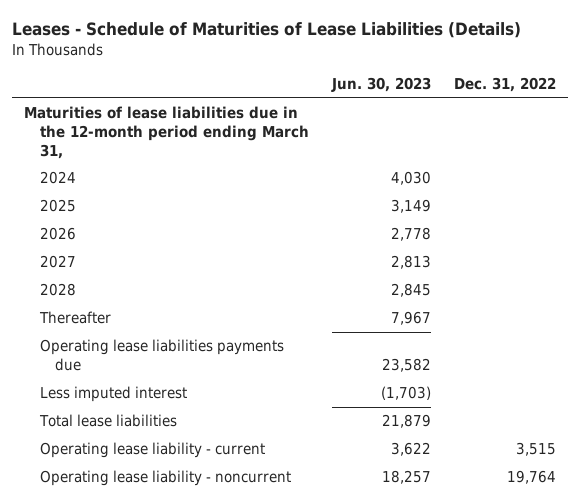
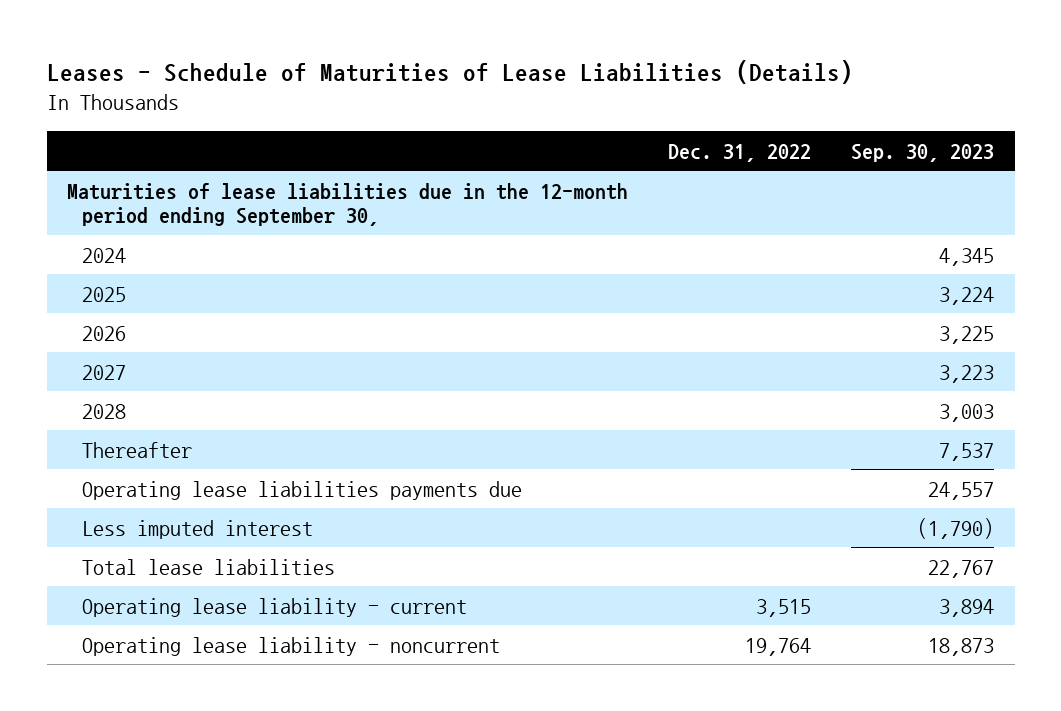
- | Jun. 30, 2023 | Dec. 31, 2022
+ | Dec. 31, 2022 | Sep. 30, 2023
- Maturities of lease liabilities due in the 12-month period ending March 31,
+ Maturities of lease liabilities due in the 12-month period ending September 30,

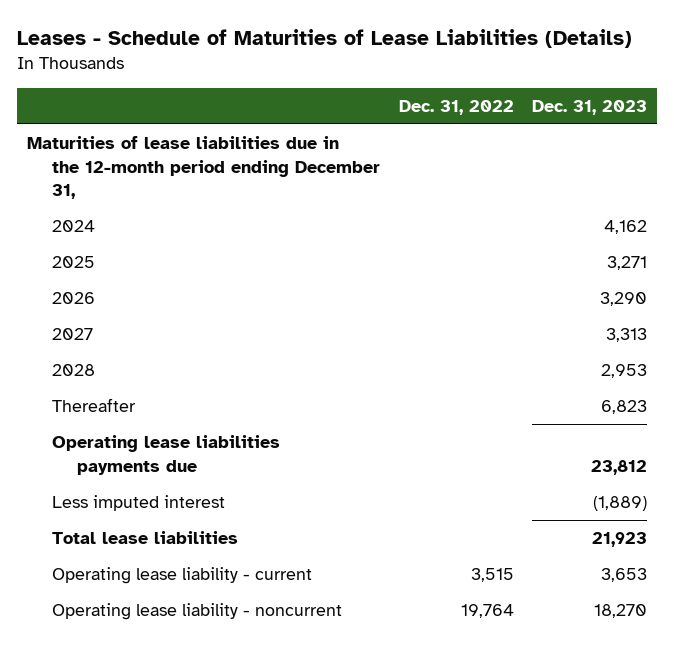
- | Dec. 31, 2022 | Sep. 30, 2023
+ | Dec. 31, 2022 | Dec. 31, 2023
- Maturities of lease liabilities due in the 12-month period ending September 30,
+ Maturities of lease liabilities due in the 12-month period ending December 31,

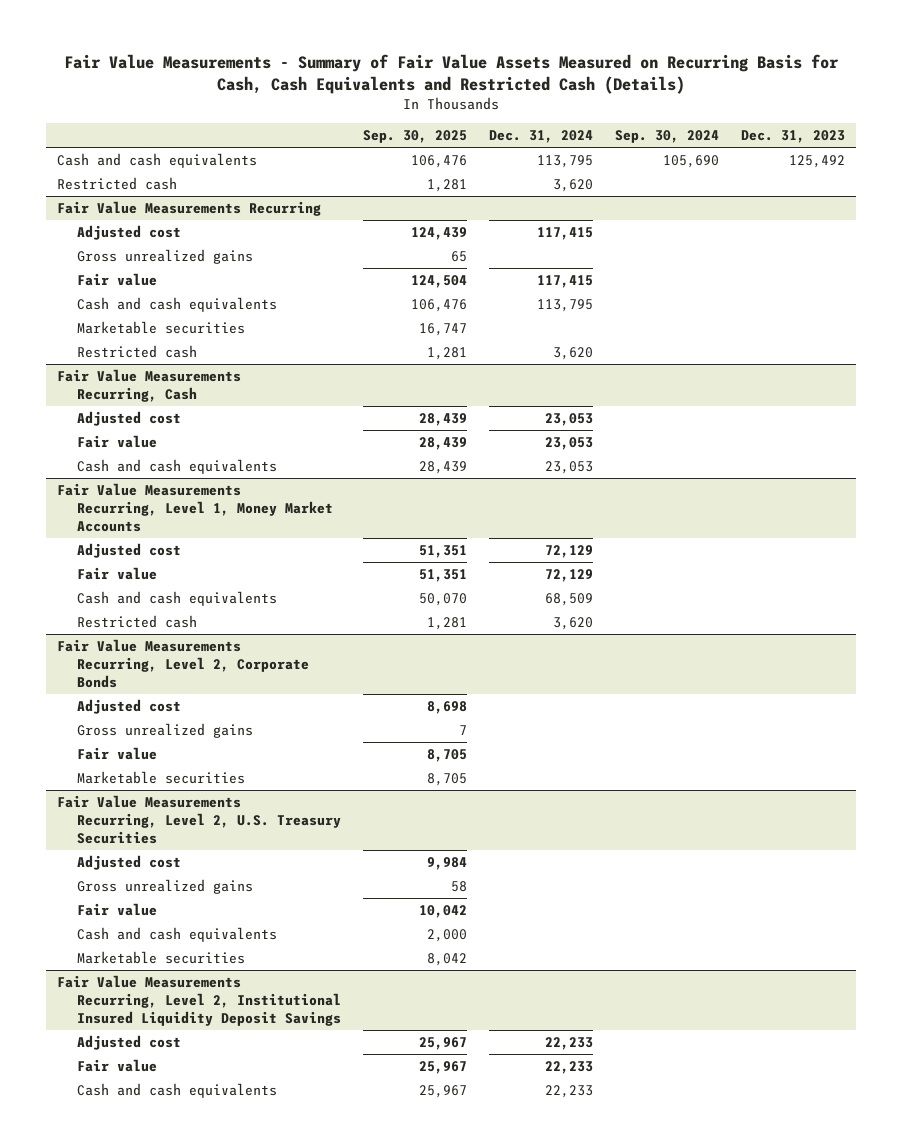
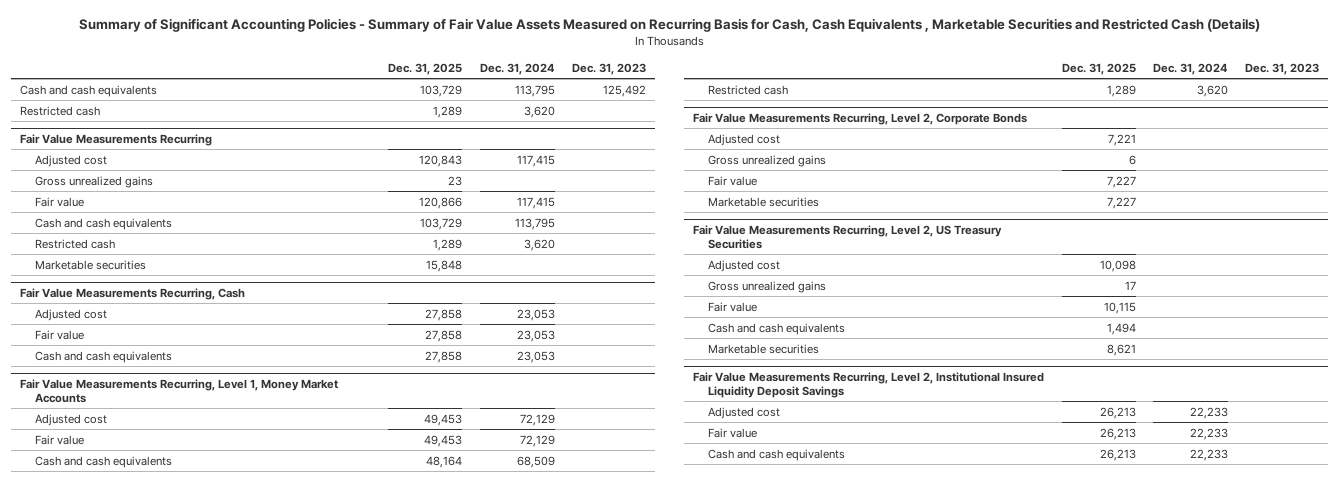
- Fair Value Measurements - Summary of Fair Value Assets Measured on Recurring Basis for Cash, Cash Equivalents and Restricted Cash (Details)
+ Summary of Significant Accounting Policies - Summary of Fair Value Assets Measured on Recurring Basis for Cash, Cash Equivalents , Marketable Securities and Restricted Cash (Details)
- | Sep. 30, 2025 | Dec. 31, 2024 | Sep. 30, 2024 | Dec. 31, 2023
+ | Dec. 31, 2025 | Dec. 31, 2024 | Dec. 31, 2023
@ Fair Value Measurements Recurring
moved down: Marketable securities | 15,848 | |
- Fair Value Measurements Recurring, Level 2, U.S. Treasury Securities
+ Fair Value Measurements Recurring, Level 2, US Treasury Securities

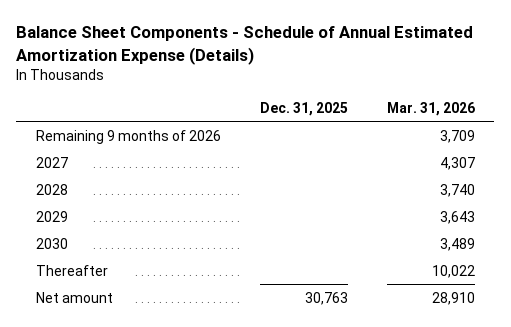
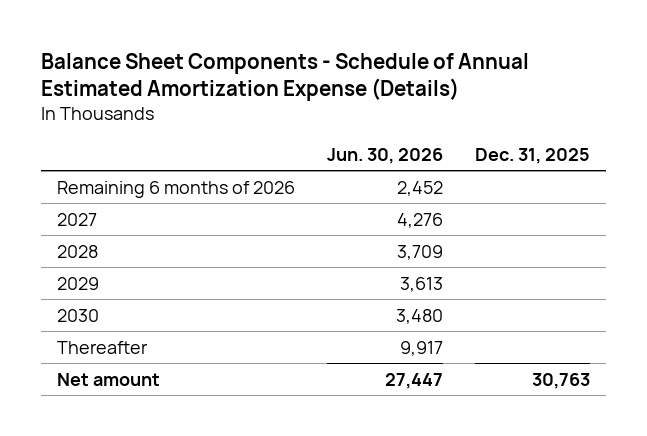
- | Dec. 31, 2025 | Mar. 31, 2026
+ | Jun. 30, 2026 | Dec. 31, 2025
- Remaining 9 months of 2026 | | 3,709
+ Remaining 6 months of 2026 | 2,452 |

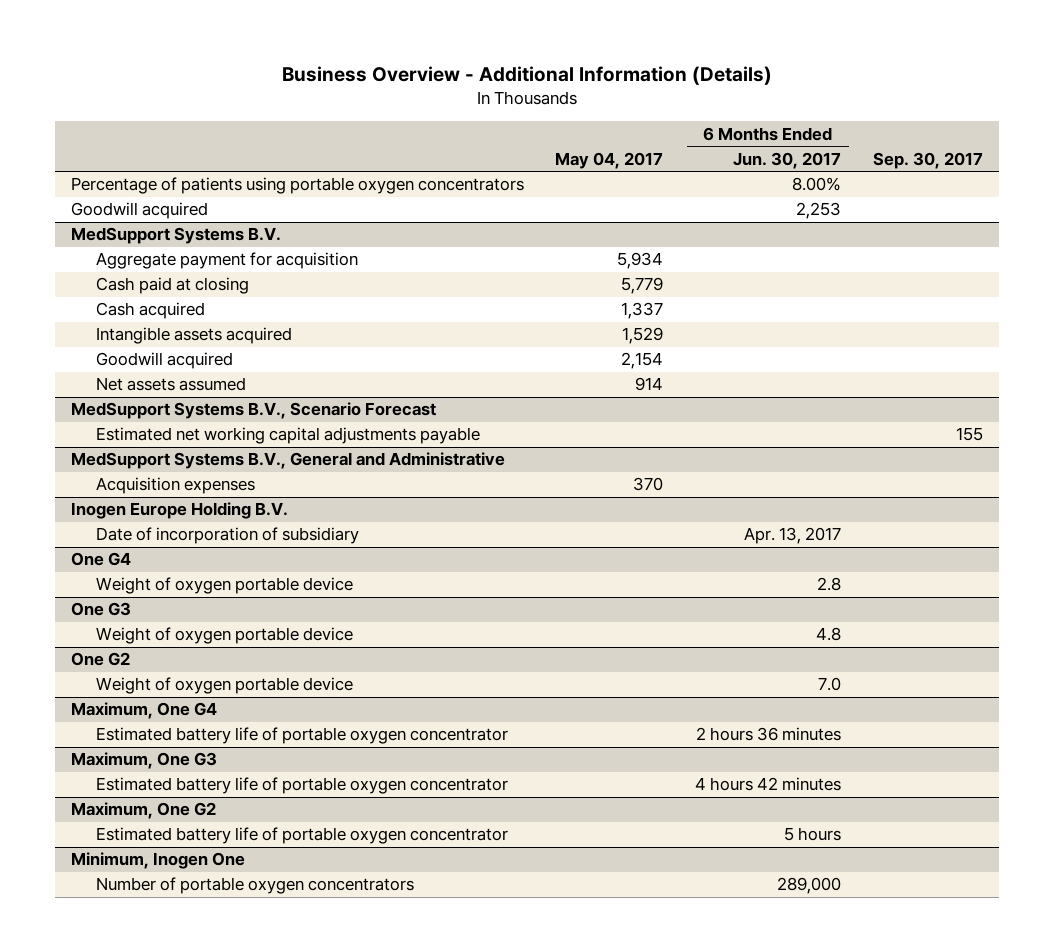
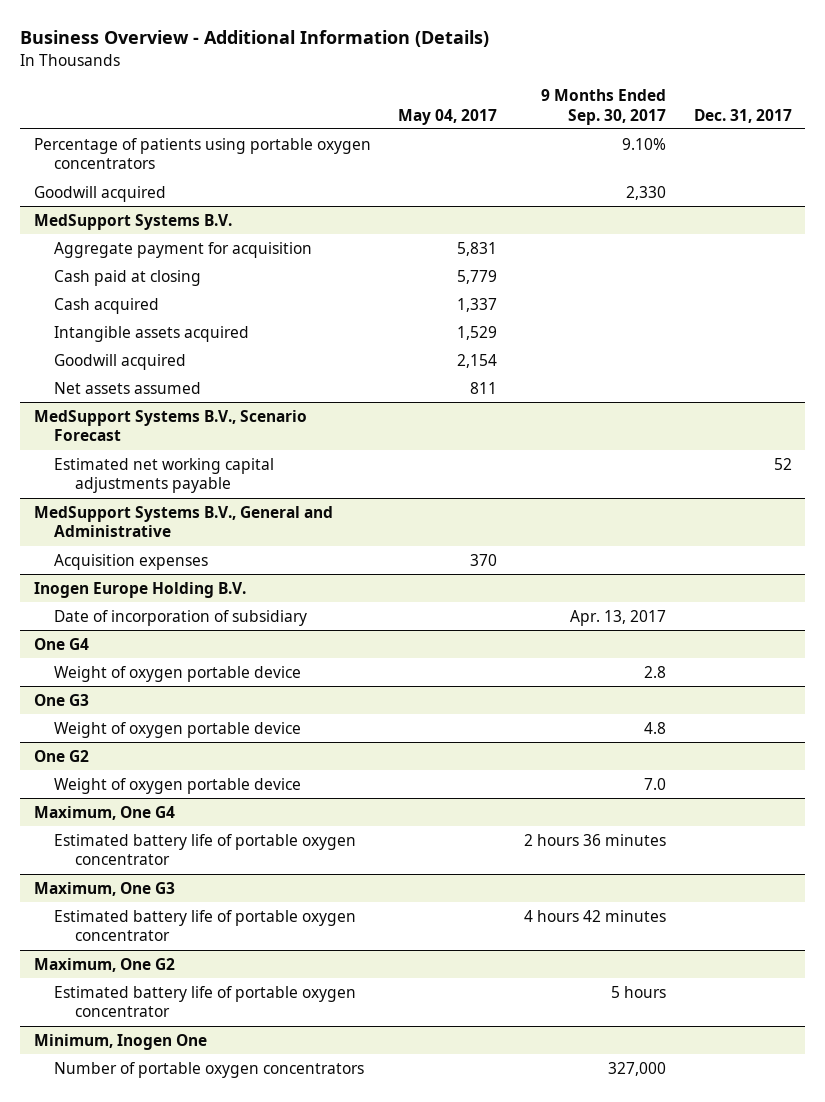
- | May 04, 2017 | 6 Months Ended Jun. 30, 2017 | Sep. 30, 2017
+ | May 04, 2017 | 9 Months Ended Sep. 30, 2017 | Dec. 31, 2017
@ MedSupport Systems B.V.
- Aggregate payment for acquisition | 5,934 | |
+ Aggregate payment for acquisition | 5,831 | |
- Net assets assumed | 914 | |
+ Net assets assumed | 811 | |

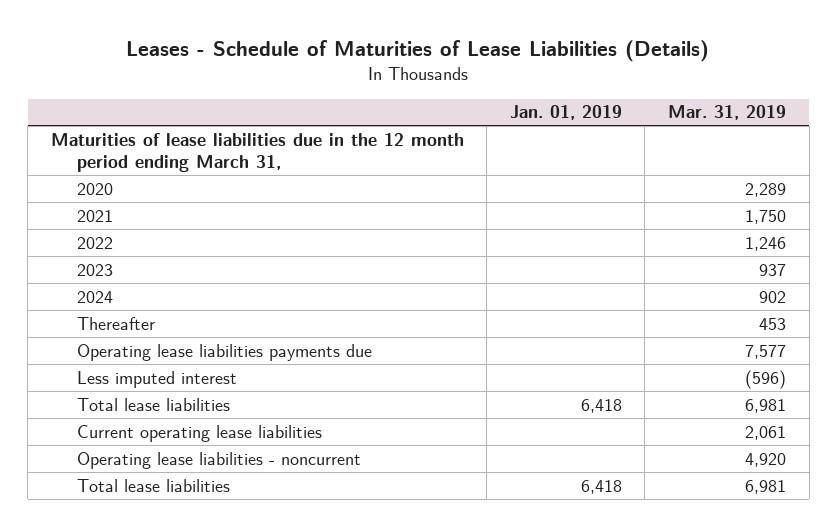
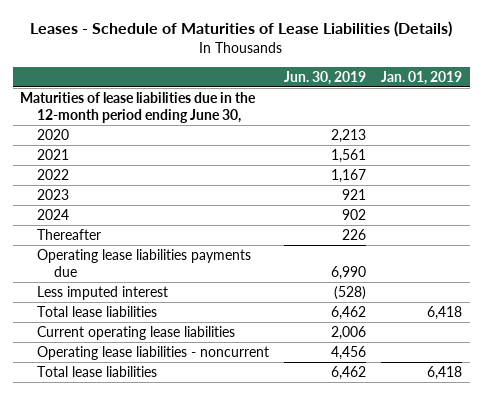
- | Jan. 01, 2019 | Mar. 31, 2019
+ | Jun. 30, 2019 | Jan. 01, 2019
- Maturities of lease liabilities due in the 12 month period ending March 31,
+ Maturities of lease liabilities due in the 12-month period ending June 30,

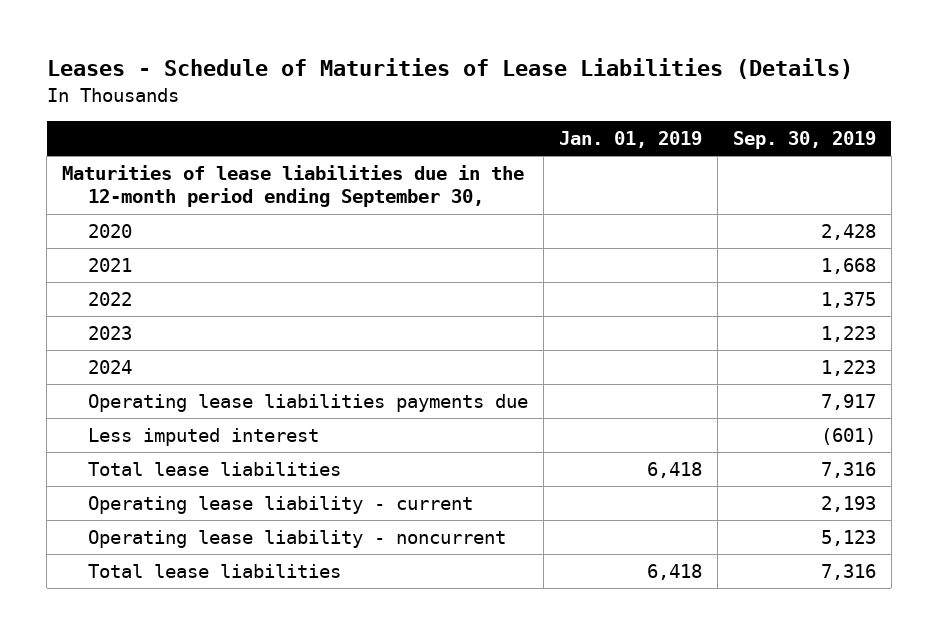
- | Jun. 30, 2019 | Jan. 01, 2019
+ | Jan. 01, 2019 | Sep. 30, 2019
- Maturities of lease liabilities due in the 12-month period ending June 30,
+ Maturities of lease liabilities due in the 12-month period ending September 30,
- Thereafter | 226 |
- Current operating lease liabilities | 2,006 |
- Operating lease liabilities - noncurrent | 4,456 |
+ Operating lease liability - current | | 2,193
+ Operating lease liability - noncurrent | | 5,123

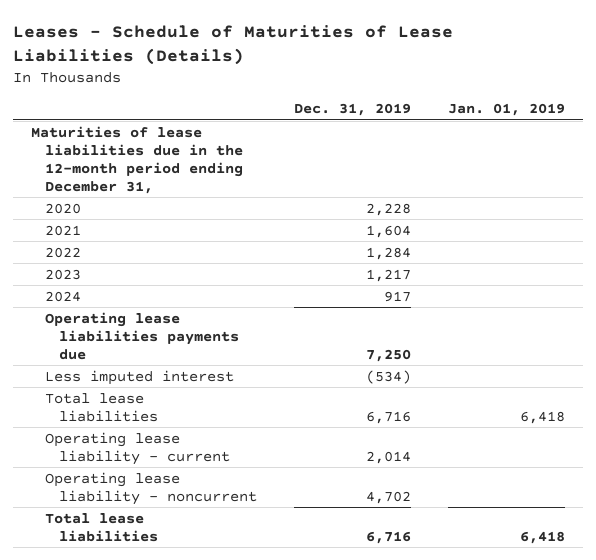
- | Jan. 01, 2019 | Sep. 30, 2019
+ | Dec. 31, 2019 | Jan. 01, 2019
- Maturities of lease liabilities due in the 12-month period ending September 30,
+ Maturities of lease liabilities due in the 12-month period ending December 31,

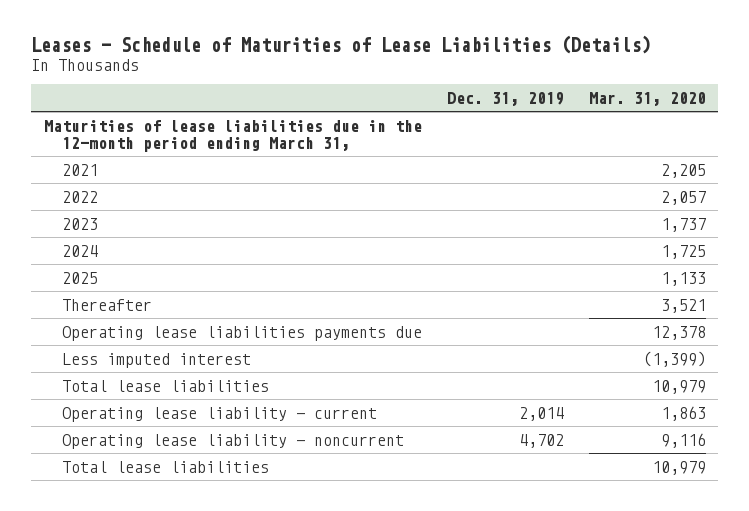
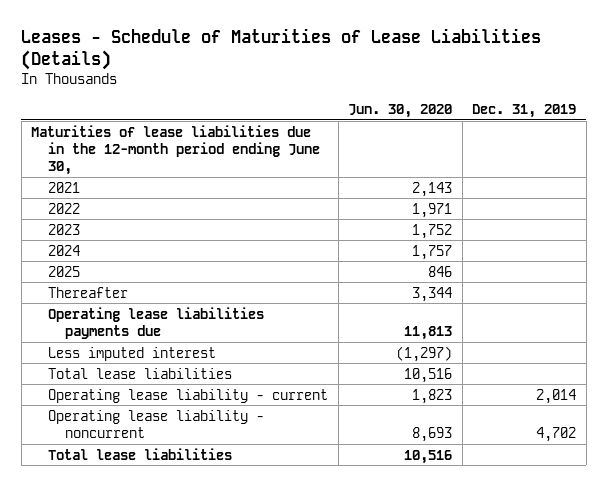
- | Dec. 31, 2019 | Mar. 31, 2020
+ | Jun. 30, 2020 | Dec. 31, 2019
- Maturities of lease liabilities due in the 12-month period ending March 31,
+ Maturities of lease liabilities due in the 12-month period ending June 30,

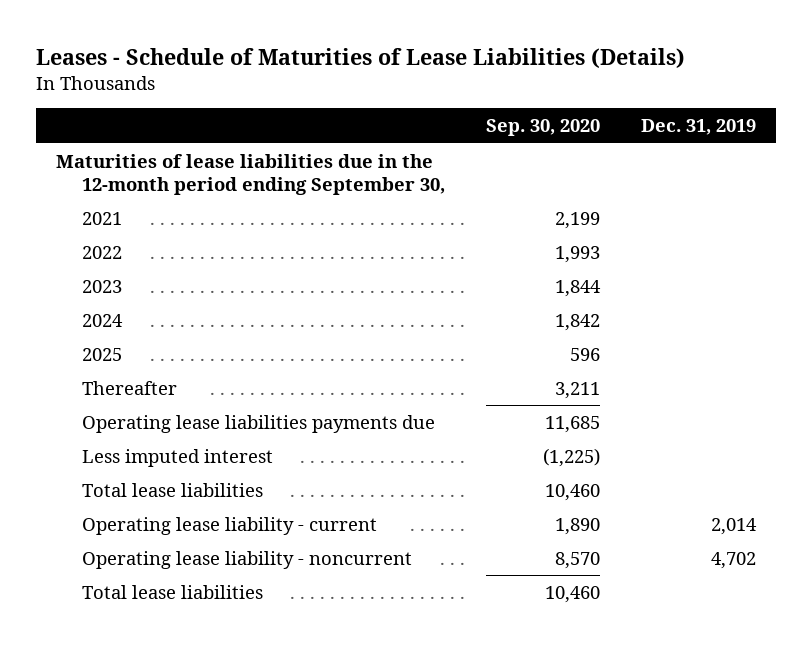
- | Jun. 30, 2020 | Dec. 31, 2019
+ | Sep. 30, 2020 | Dec. 31, 2019
- Maturities of lease liabilities due in the 12-month period ending June 30,
+ Maturities of lease liabilities due in the 12-month period ending September 30,

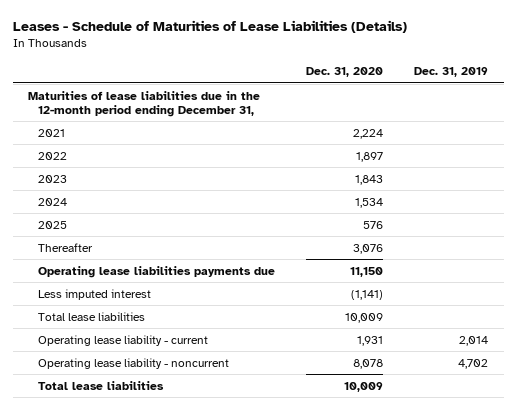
- | Sep. 30, 2020 | Dec. 31, 2019
+ | Dec. 31, 2020 | Dec. 31, 2019
- Maturities of lease liabilities due in the 12-month period ending September 30,
+ Maturities of lease liabilities due in the 12-month period ending December 31,

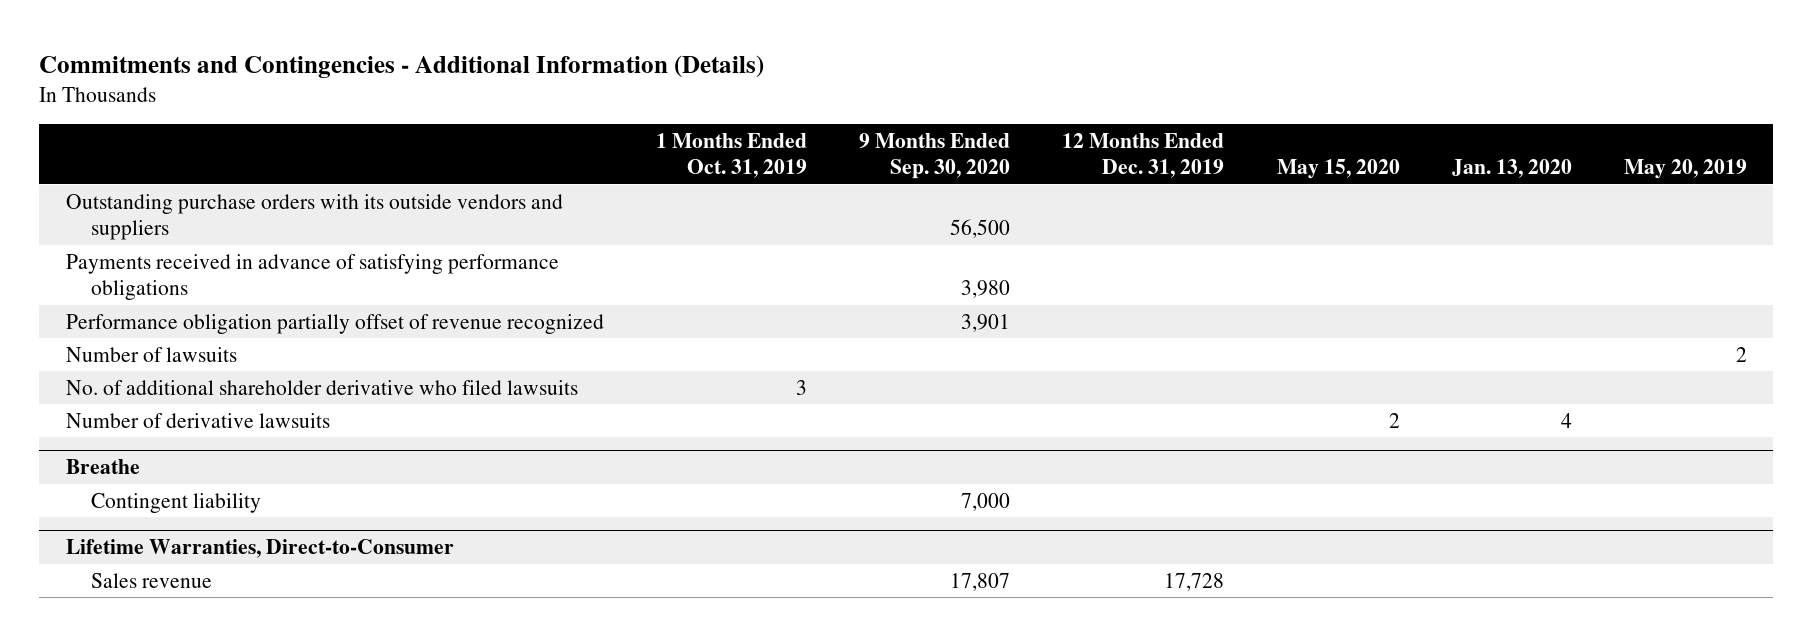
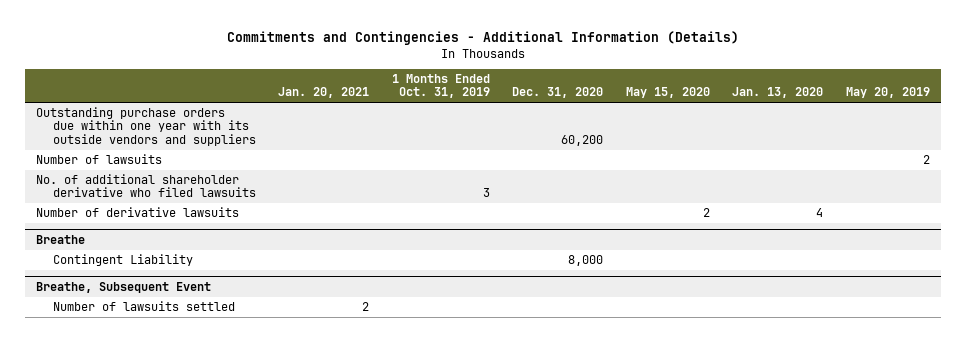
- | 1 Months Ended Oct. 31, 2019 | 9 Months Ended Sep. 30, 2020 | 12 Months Ended Dec. 31, 2019 | May 15, 2020 | Jan. 13, 2020 | May 20, 2019
+ | Jan. 20, 2021 | 1 Months Ended Oct. 31, 2019 | Dec. 31, 2020 | May 15, 2020 | Jan. 13, 2020 | May 20, 2019
- Outstanding purchase orders with its outside vendors and suppliers | | 56,500 | | | |
- Payments received in advance of satisfying performance obligations | | 3,980 | | | |
- Performance obligation partially offset of revenue recognized | | 3,901 | | | |
+ Outstanding purchase orders due within one year with its outside vendors and suppliers | | | 60,200 | | |
@ Breathe
- Contingent liability | | 7,000 | | | |
- Lifetime Warranties, Direct-to-Consumer
- Sales revenue | | 17,807 | 17,728 | | |
@ Breathe
+ Contingent Liability | | | 8,000 | | |
+ Breathe, Subsequent Event
+ Number of lawsuits settled | 2 | | | | |

